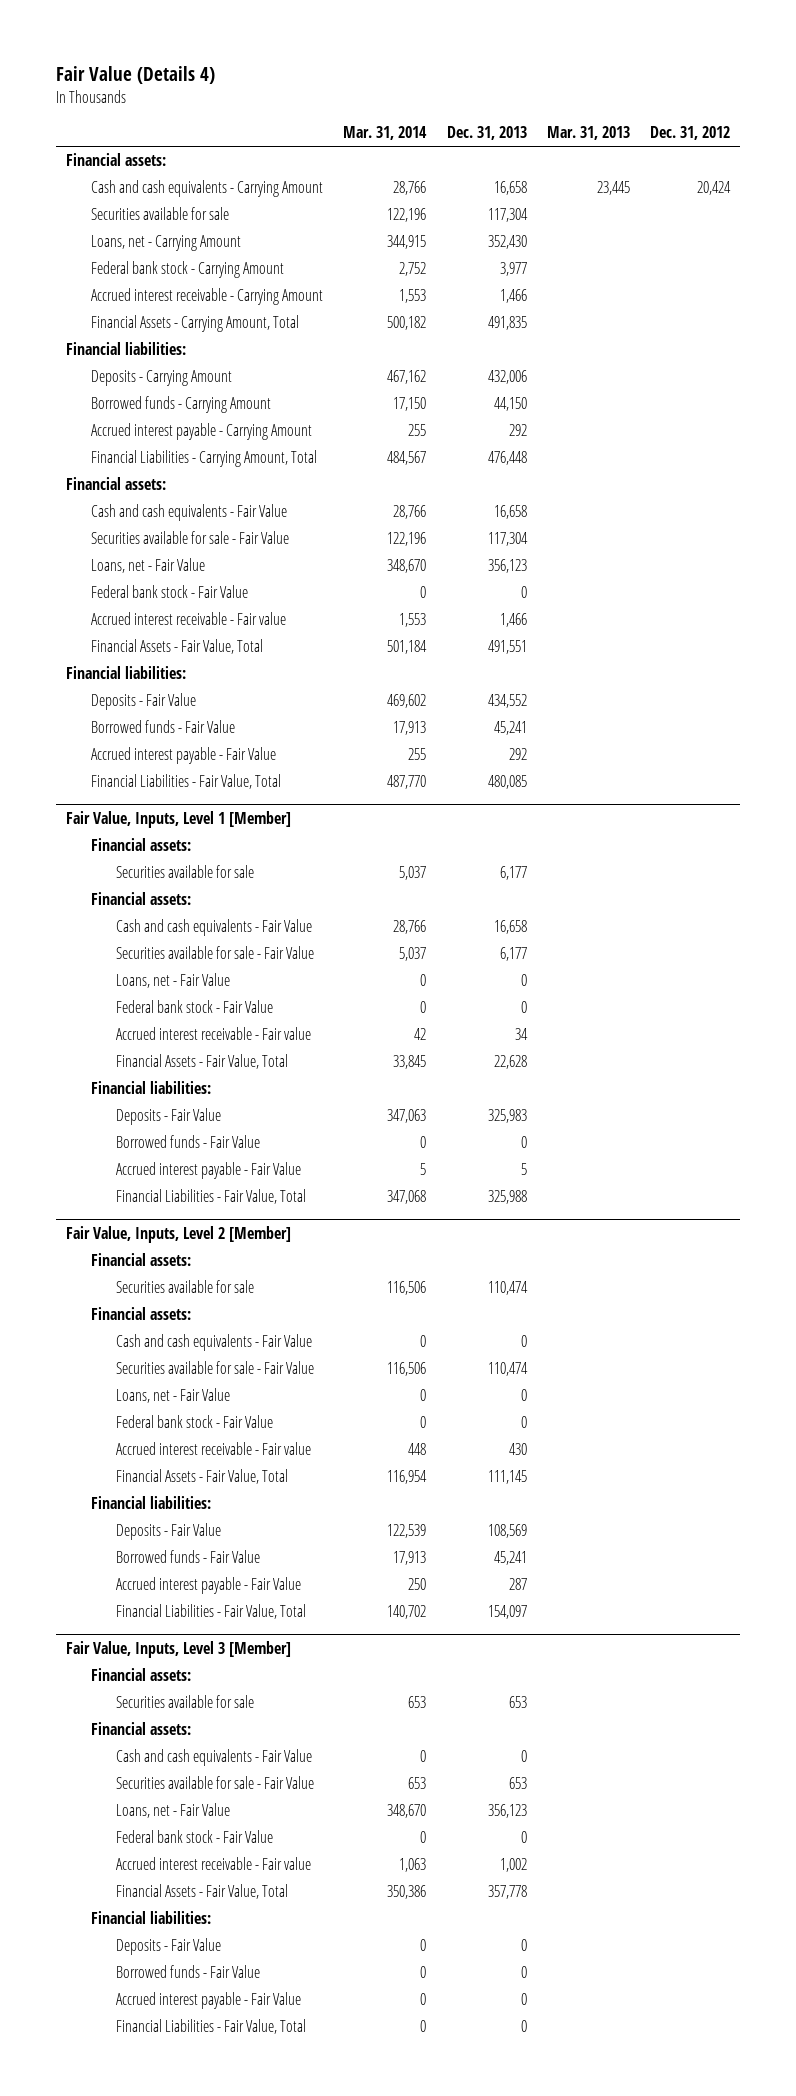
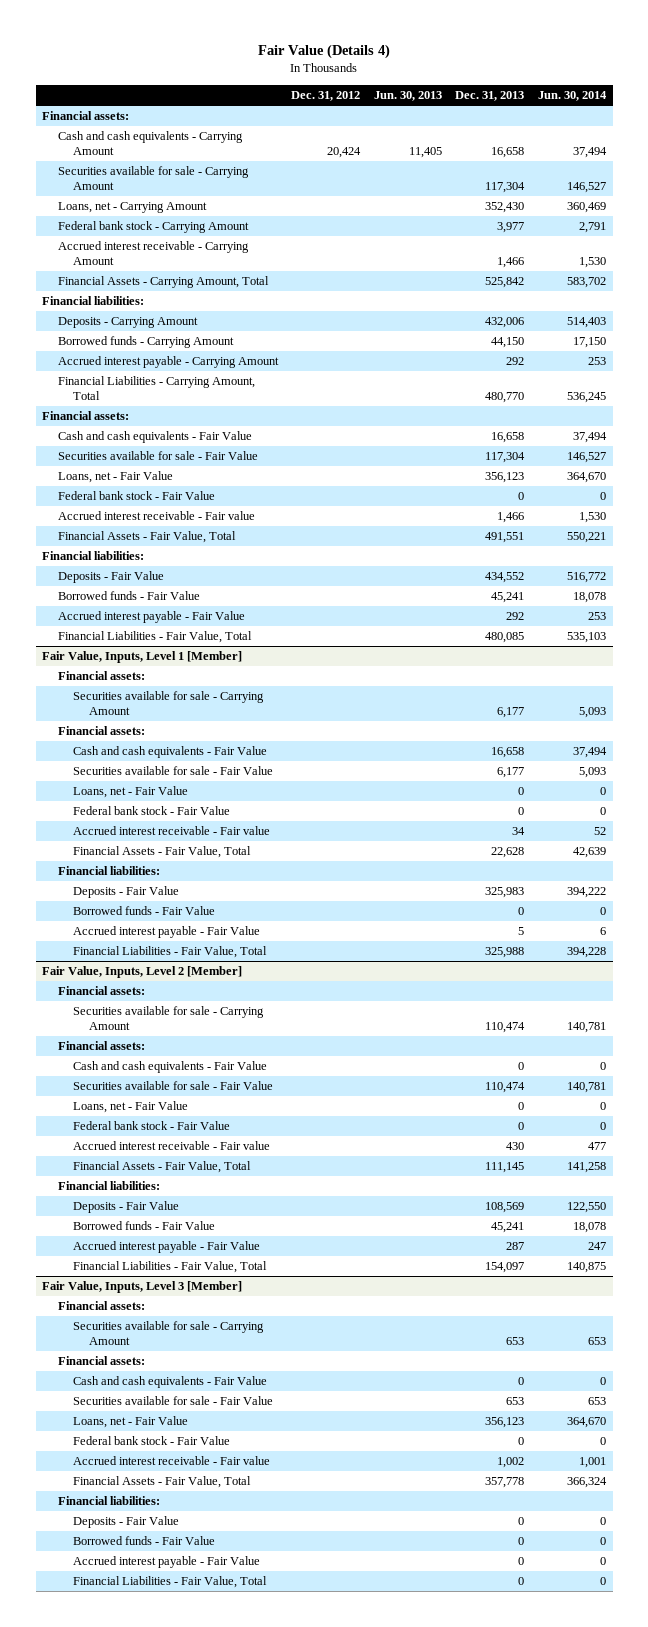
- | Mar. 31, 2014 | Dec. 31, 2013 | Mar. 31, 2013 | Dec. 31, 2012
+ | Dec. 31, 2012 | Jun. 30, 2013 | Dec. 31, 2013 | Jun. 30, 2014
- Securities available for sale | 122,196 | 117,304 | |
+ Securities available for sale - Carrying Amount | | | 117,304 | 146,527
- Financial Assets - Carrying Amount, Total | 500,182 | 491,835 | |
+ Financial Assets - Carrying Amount, Total | | | 525,842 | 583,702
- Financial Liabilities - Carrying Amount, Total | 484,567 | 476,448 | |
+ Financial Liabilities - Carrying Amount, Total | | | 480,770 | 536,245
@ Fair Value, Inputs, Level 1 [Member]
- Securities available for sale | 5,037 | 6,177 | |
+ Securities available for sale - Carrying Amount | | | 6,177 | 5,093
@ Fair Value, Inputs, Level 2 [Member]
- Securities available for sale | 116,506 | 110,474 | |
+ Securities available for sale - Carrying Amount | | | 110,474 | 140,781
@ Fair Value, Inputs, Level 3 [Member]
- Securities available for sale | 653 | 653 | |
+ Securities available for sale - Carrying Amount | | | 653 | 653

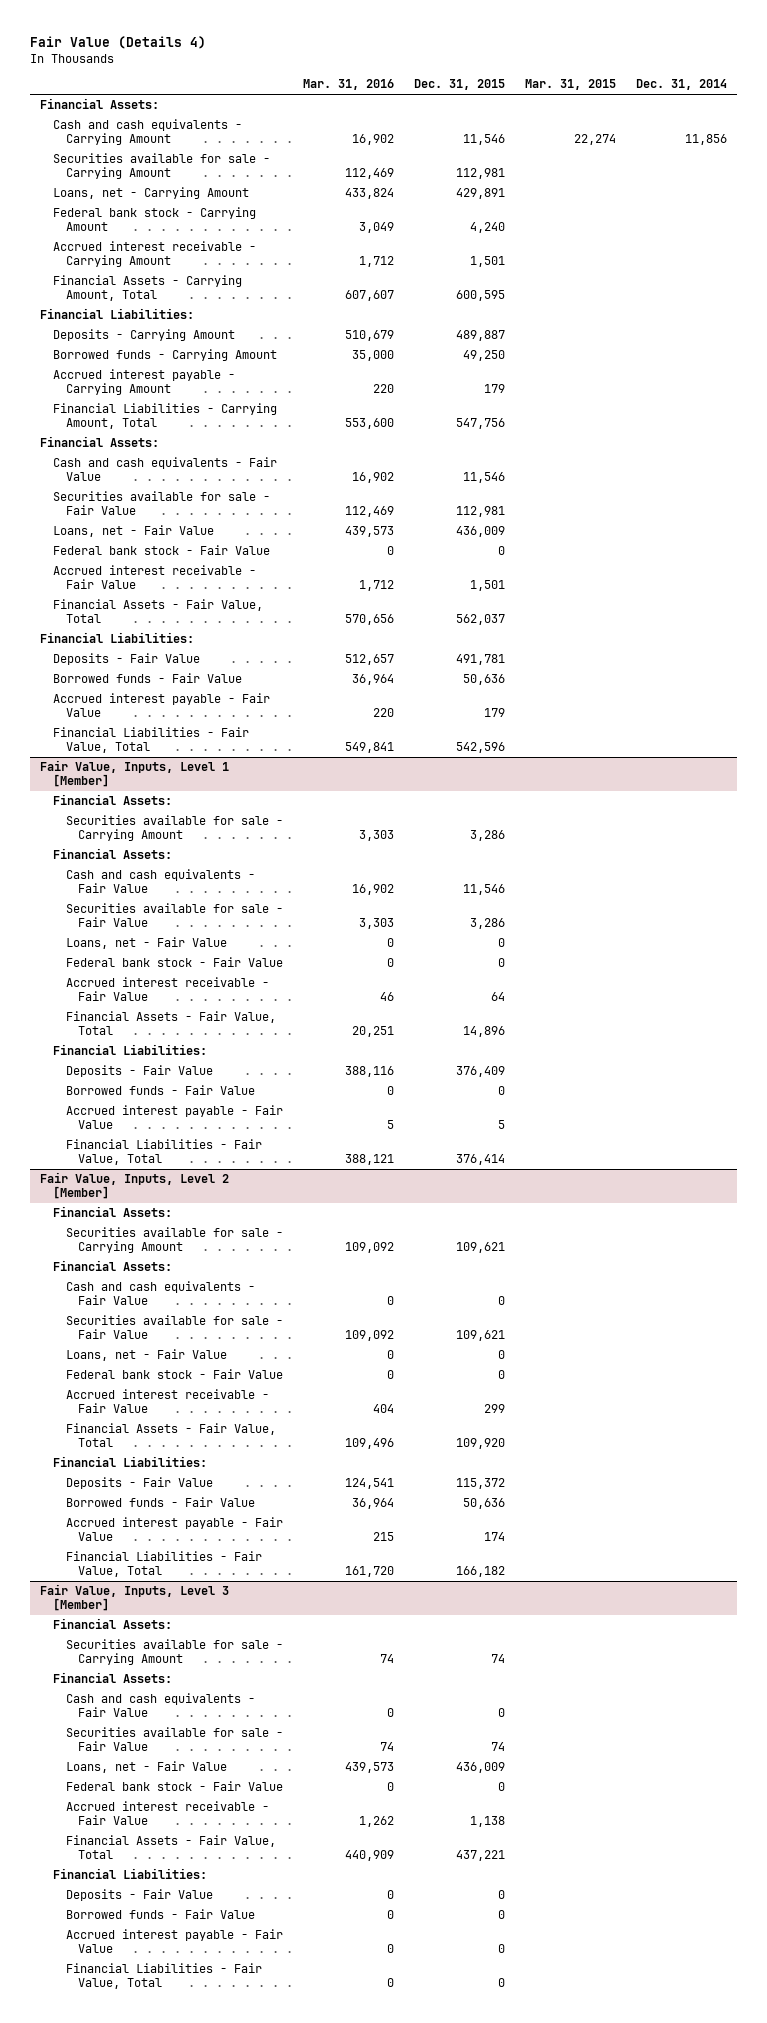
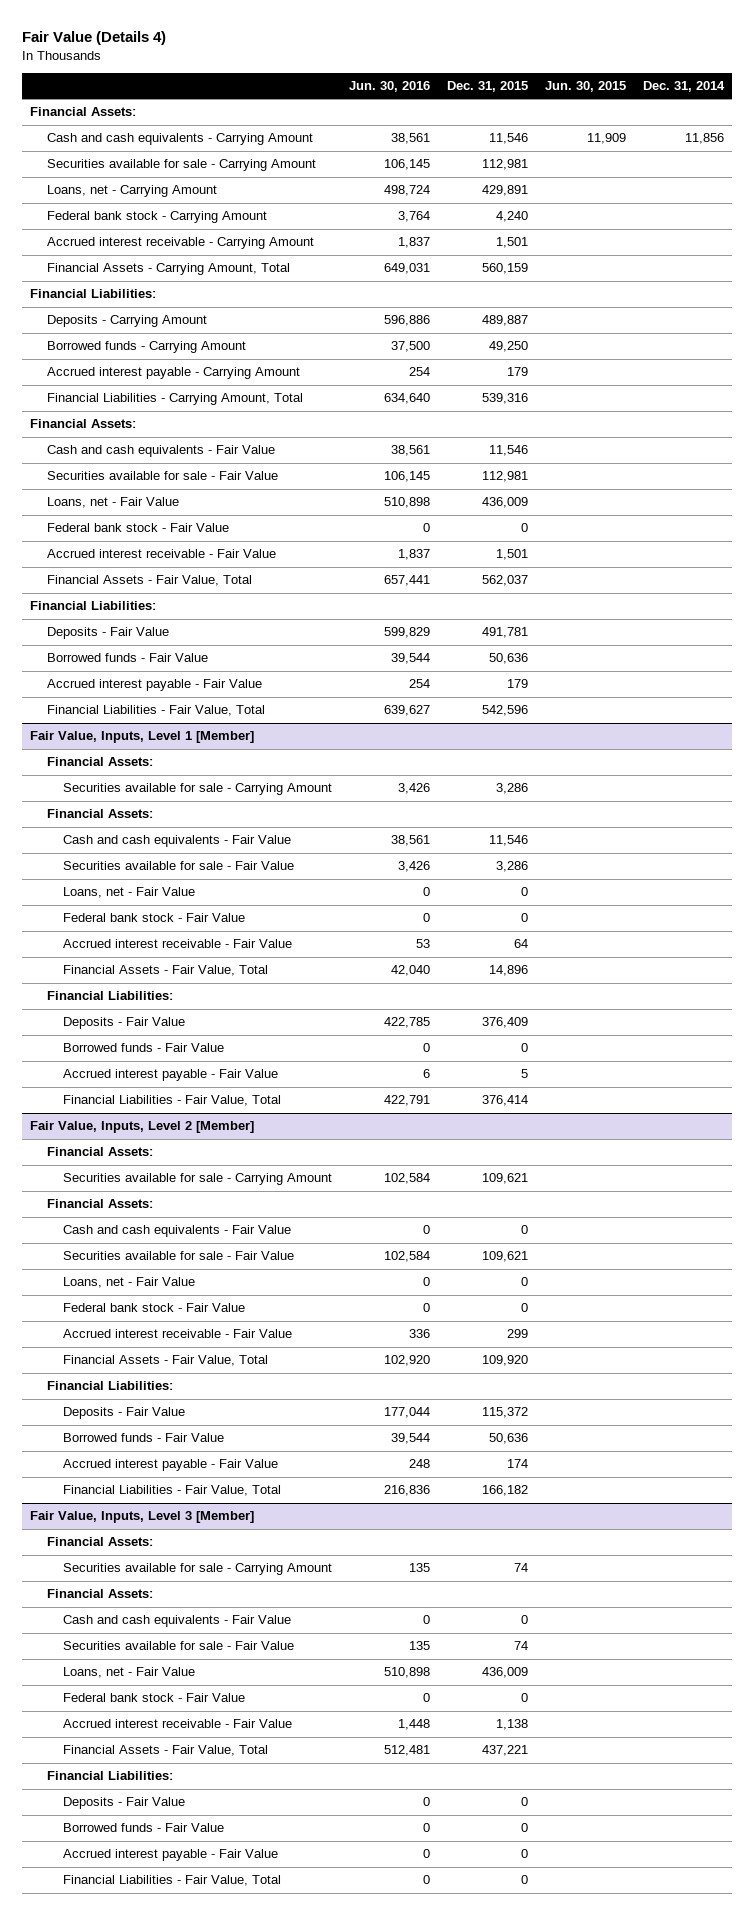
- | Mar. 31, 2016 | Dec. 31, 2015 | Mar. 31, 2015 | Dec. 31, 2014
+ | Jun. 30, 2016 | Dec. 31, 2015 | Jun. 30, 2015 | Dec. 31, 2014
- Financial Assets - Carrying Amount, Total | 607,607 | 600,595 | |
+ Financial Assets - Carrying Amount, Total | 649,031 | 560,159 | |
- Financial Liabilities - Carrying Amount, Total | 553,600 | 547,756 | |
+ Financial Liabilities - Carrying Amount, Total | 634,640 | 539,316 | |

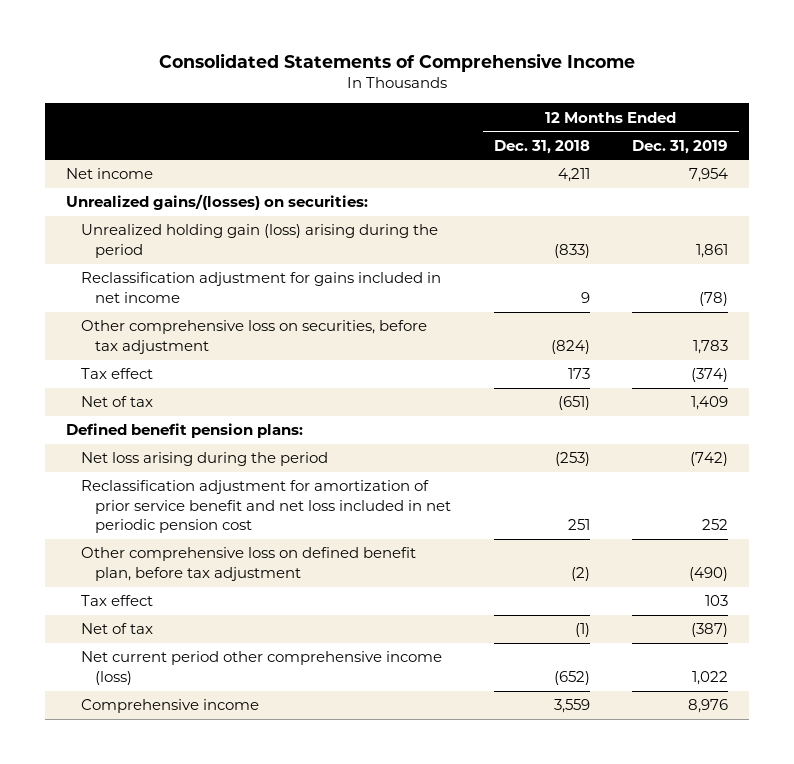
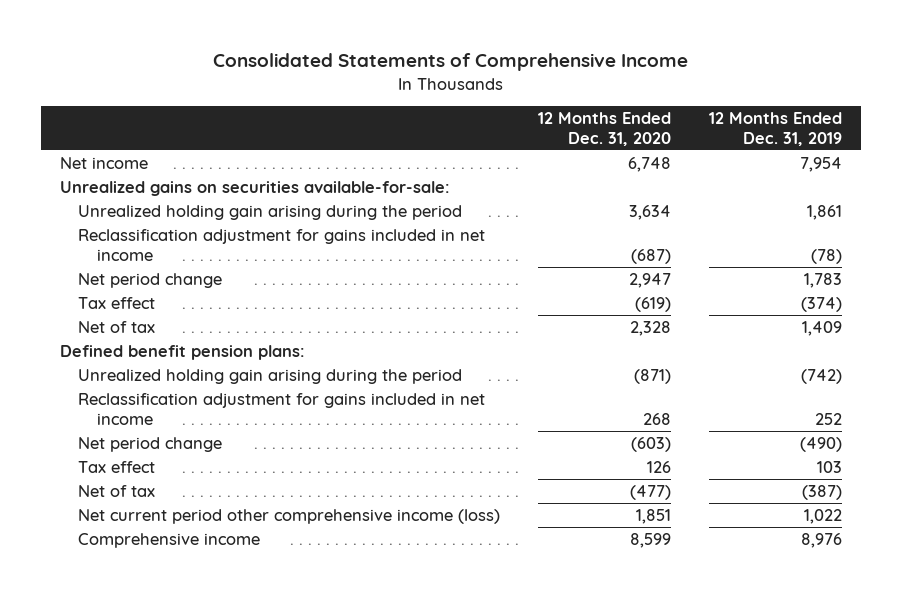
- | 12 Months Ended Dec. 31, 2018 | 12 Months Ended Dec. 31, 2019
+ | 12 Months Ended Dec. 31, 2020 | 12 Months Ended Dec. 31, 2019
- Unrealized gains/(losses) on securities:
- Unrealized holding gain (loss) arising during the period | (833) | 1,861
+ Unrealized gains on securities available-for-sale:
+ Unrealized holding gain arising during the period | 3,634 | 1,861
- Other comprehensive loss on securities, before tax adjustment | (824) | 1,783
+ Net period change | 2,947 | 1,783
- Net loss arising during the period | (253) | (742)
- Reclassification adjustment for amortization of prior service benefit and net loss included in net periodic pension cost | 251 | 252
- Other comprehensive loss on defined benefit plan, before tax adjustment | (2) | (490)
+ Unrealized holding gain arising during the period | (871) | (742)
+ Reclassification adjustment for gains included in net income | 268 | 252
+ Net period change | (603) | (490)

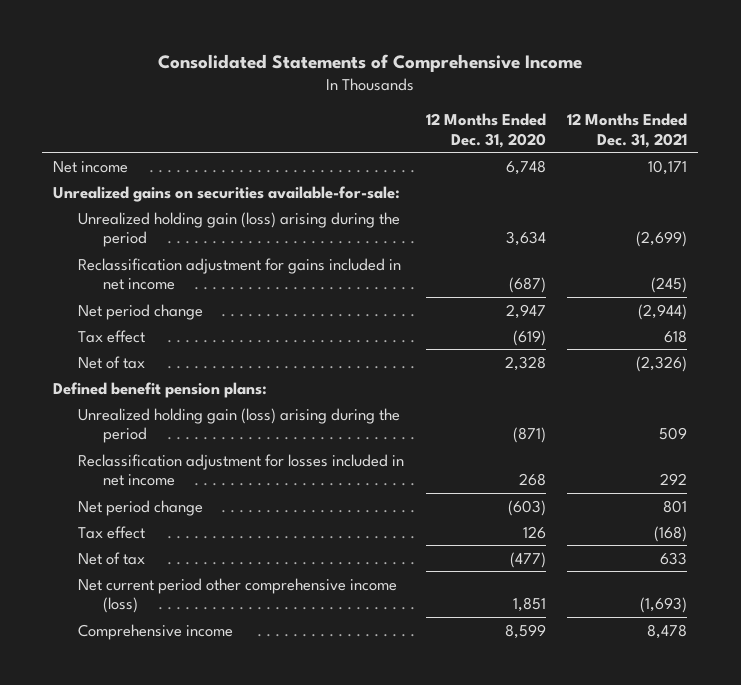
- | 12 Months Ended Dec. 31, 2020 | 12 Months Ended Dec. 31, 2019
+ | 12 Months Ended Dec. 31, 2020 | 12 Months Ended Dec. 31, 2021
- Unrealized holding gain arising during the period | 3,634 | 1,861
+ Unrealized holding gain (loss) arising during the period | 3,634 | (2,699)
- Unrealized holding gain arising during the period | (871) | (742)
- Reclassification adjustment for gains included in net income | 268 | 252
+ Unrealized holding gain (loss) arising during the period | (871) | 509
+ Reclassification adjustment for losses included in net income | 268 | 292

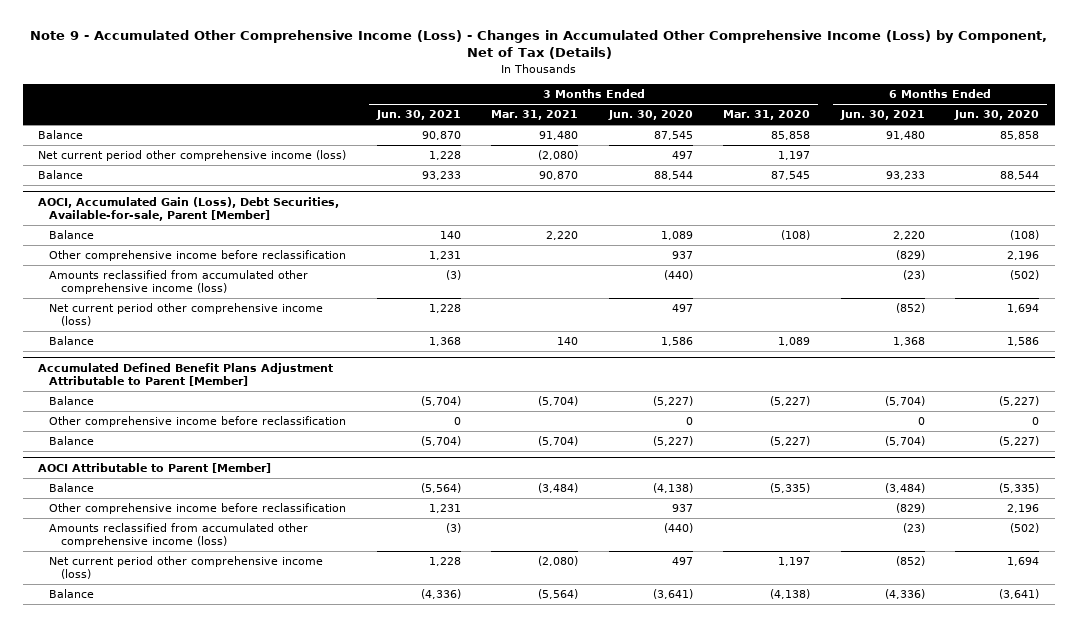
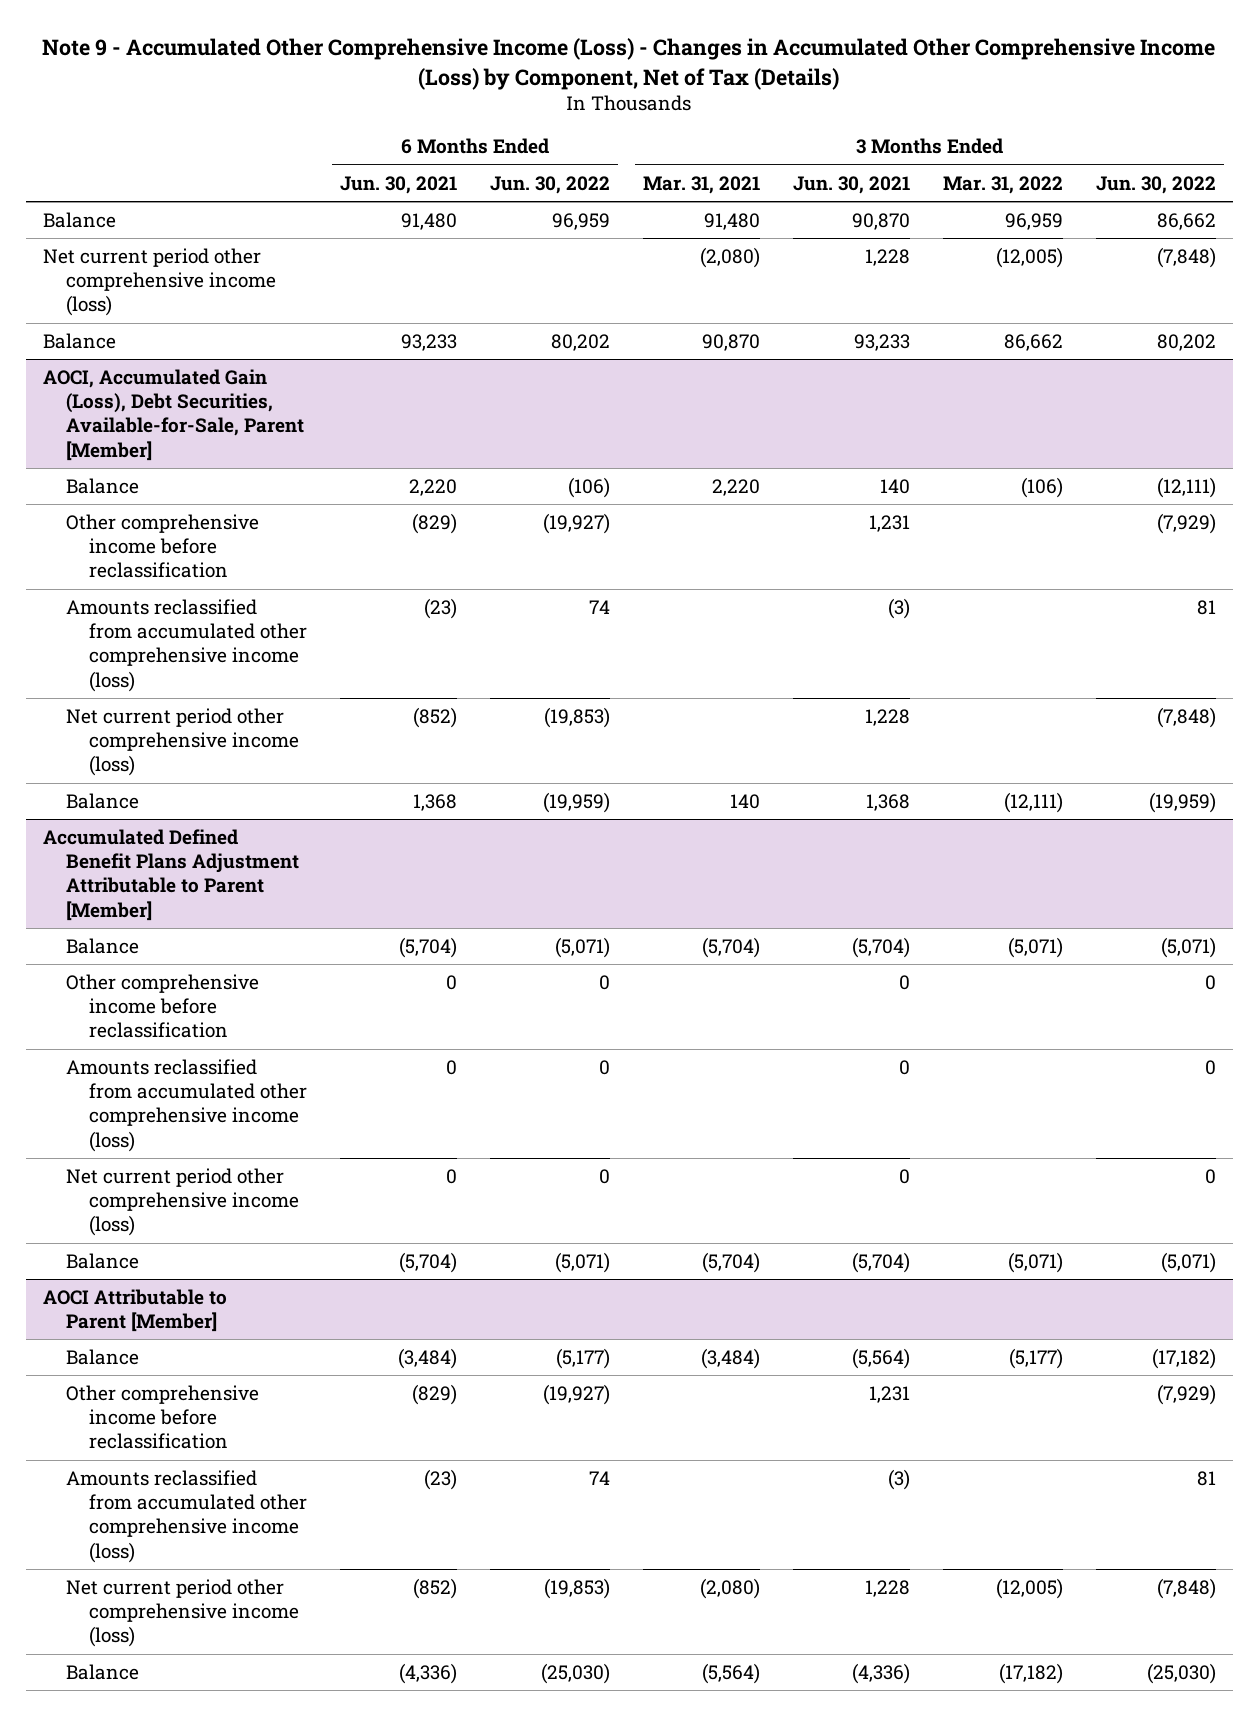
- | 3 Months Ended Jun. 30, 2021 | 3 Months Ended Mar. 31, 2021 | 3 Months Ended Jun. 30, 2020 | 3 Months Ended Mar. 31, 2020 | 6 Months Ended Jun. 30, 2021 | 6 Months Ended Jun. 30, 2020
+ | 6 Months Ended Jun. 30, 2021 | 6 Months Ended Jun. 30, 2022 | 3 Months Ended Mar. 31, 2021 | 3 Months Ended Jun. 30, 2021 | 3 Months Ended Mar. 31, 2022 | 3 Months Ended Jun. 30, 2022
- AOCI, Accumulated Gain (Loss), Debt Securities, Available-for-sale, Parent [Member]
+ AOCI, Accumulated Gain (Loss), Debt Securities, Available-for-Sale, Parent [Member]
@ Accumulated Defined Benefit Plans Adjustment Attributable to Parent [Member]
+ Amounts reclassified from accumulated other comprehensive income (loss) | 0 | 0 | | 0 | | 0
+ Net current period other comprehensive income (loss) | 0 | 0 | | 0 | | 0

